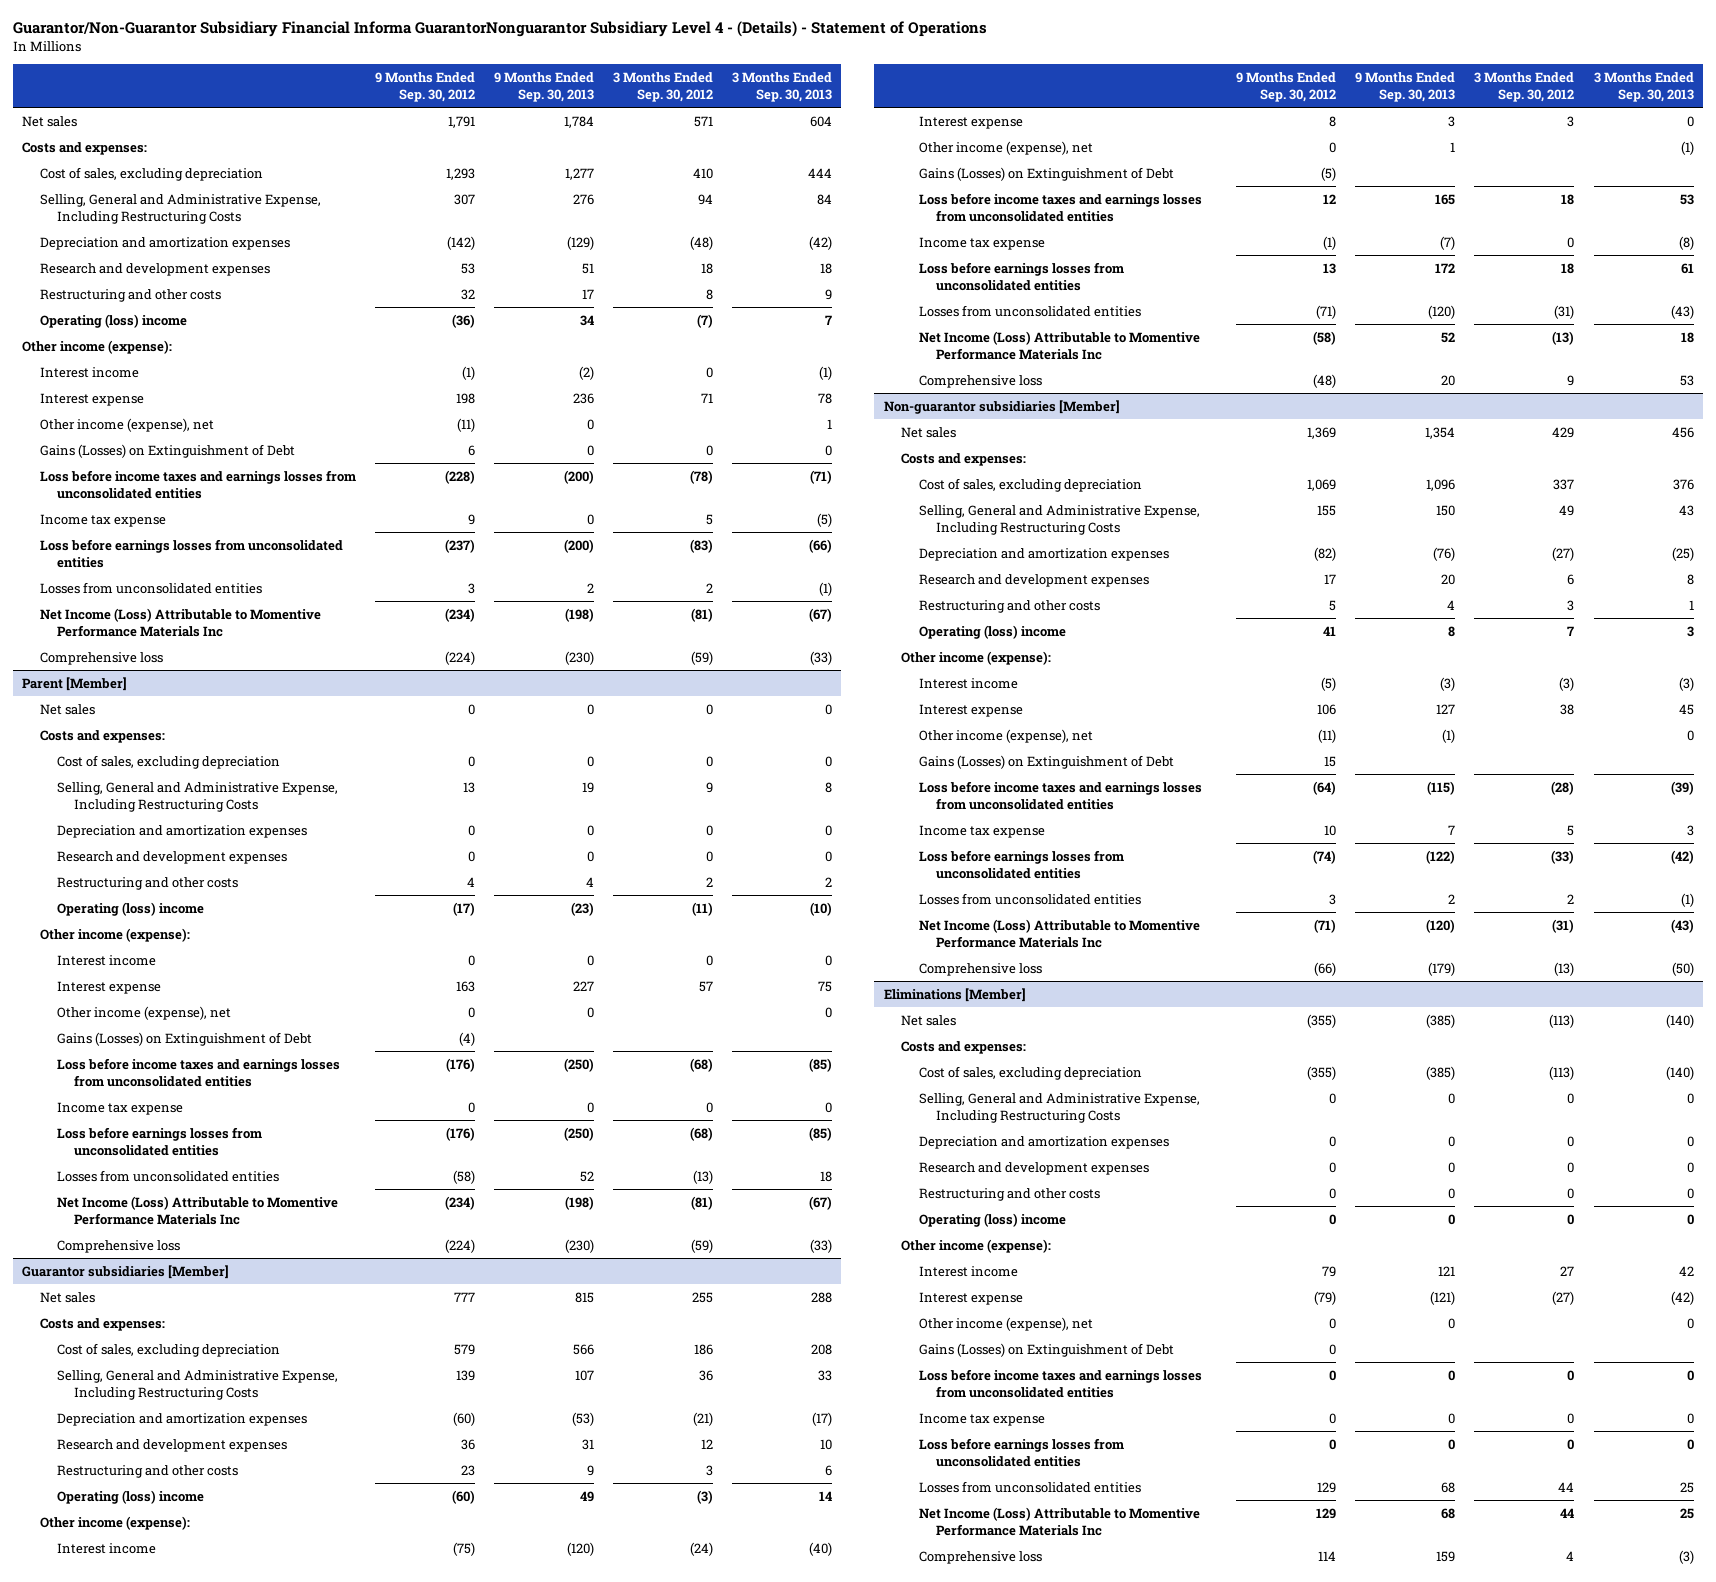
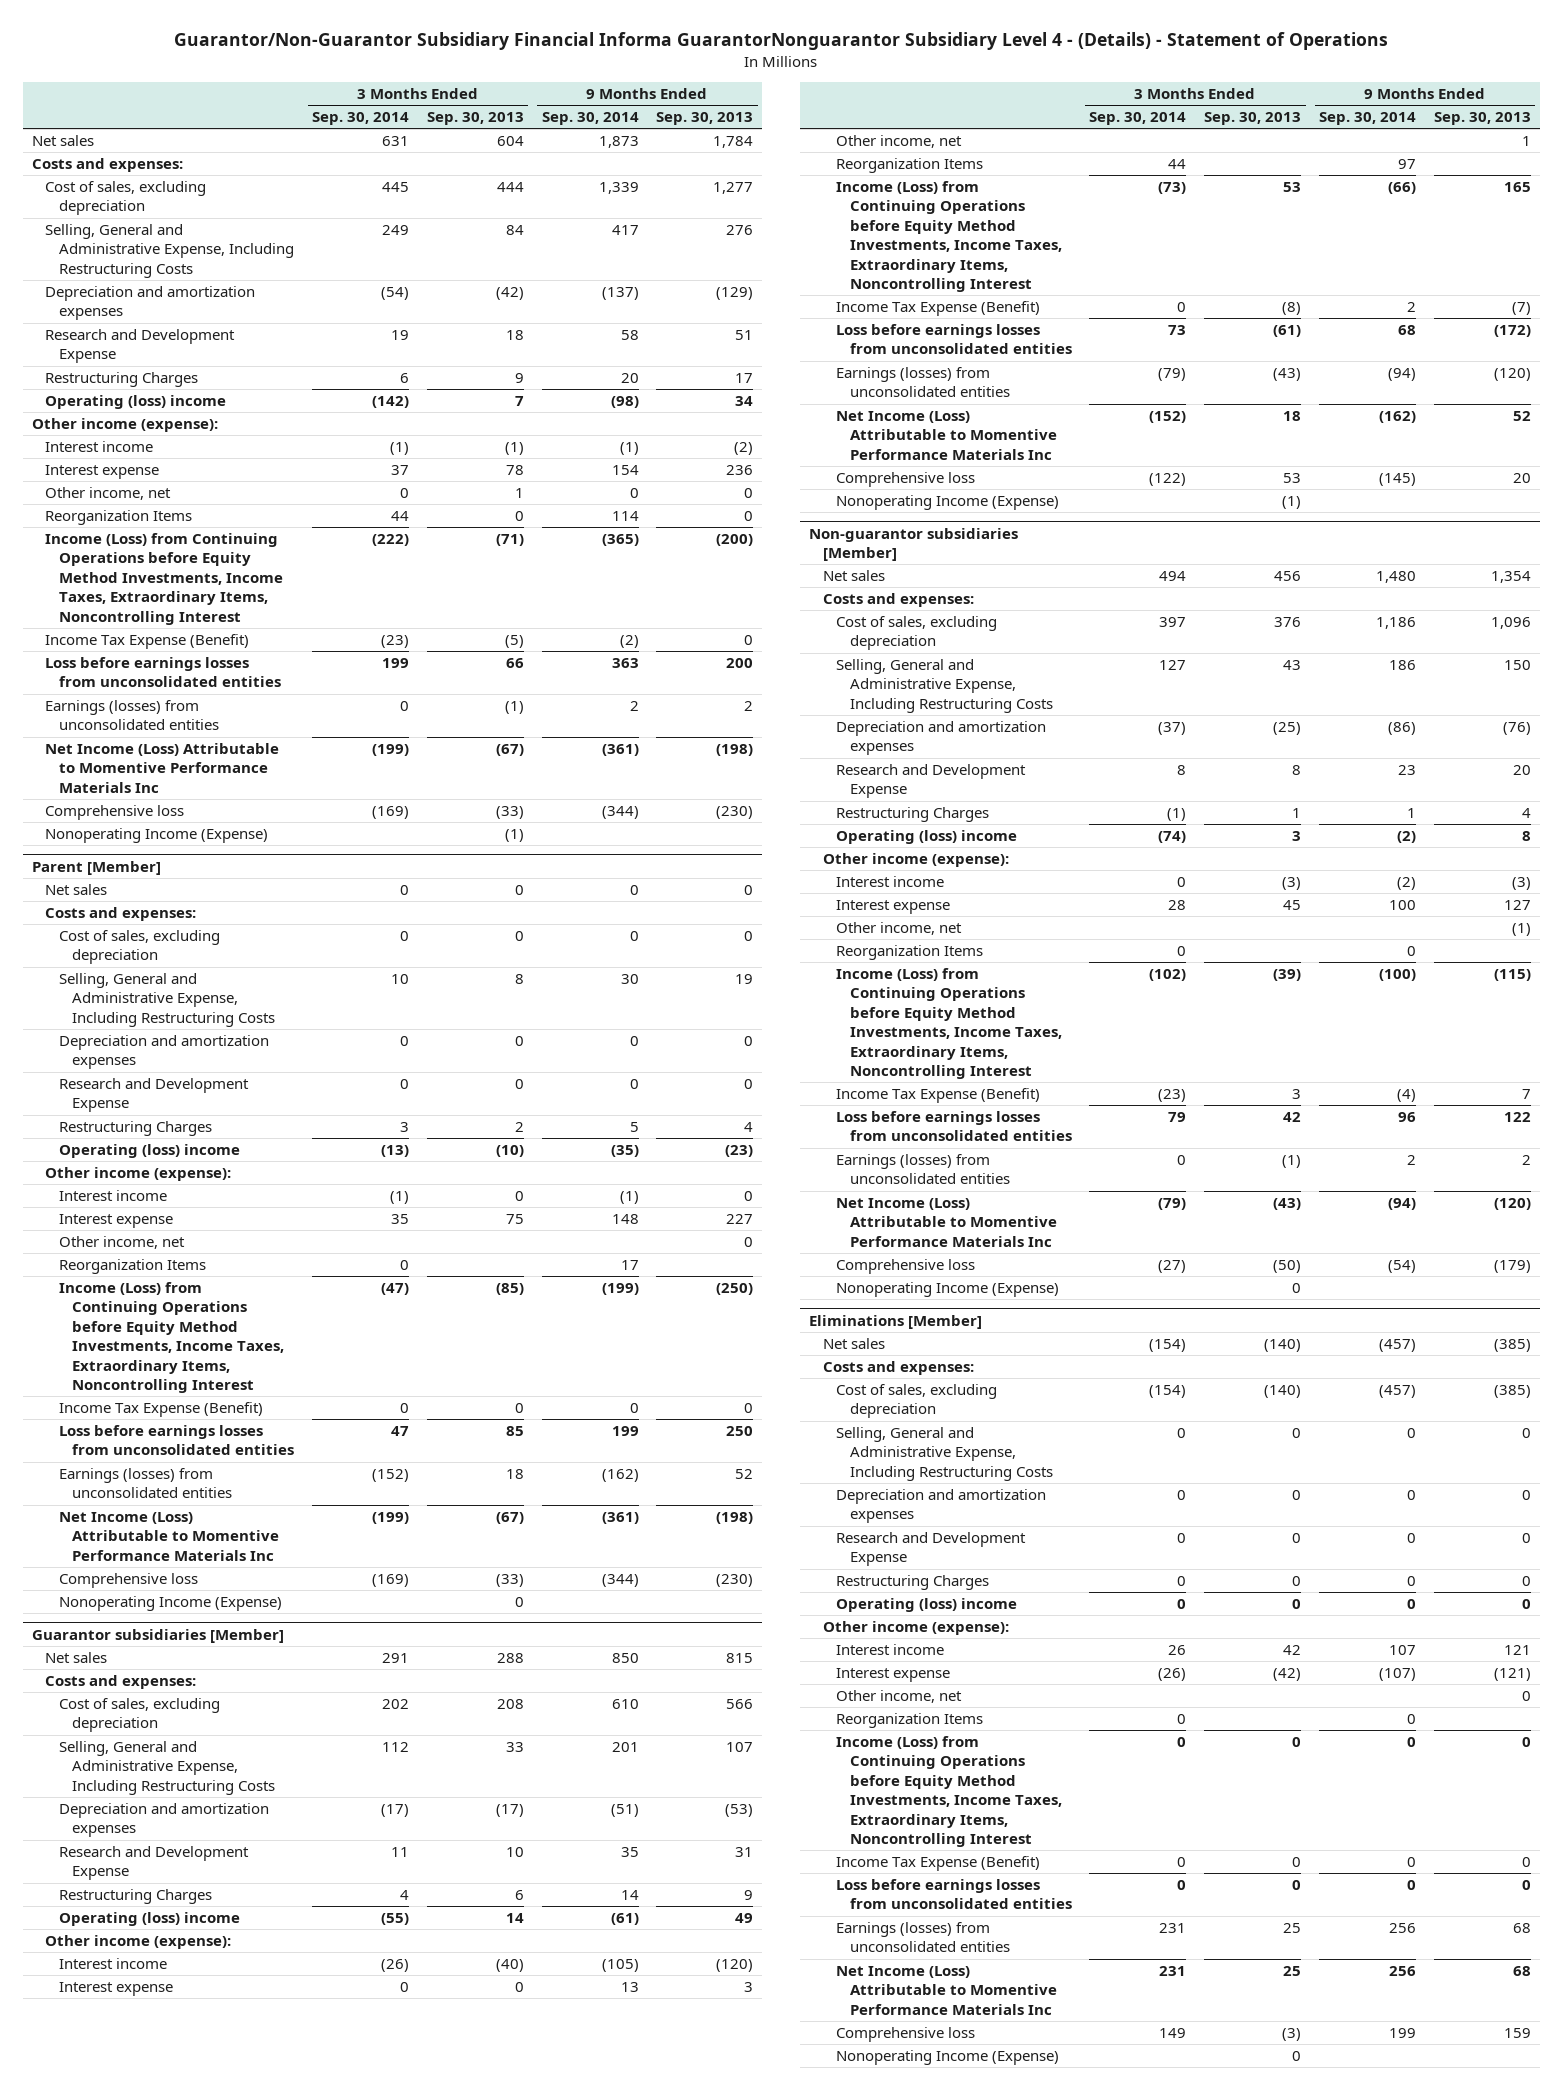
- | 9 Months Ended Sep. 30, 2012 | 9 Months Ended Sep. 30, 2013 | 3 Months Ended Sep. 30, 2012 | 3 Months Ended Sep. 30, 2013
+ | 3 Months Ended Sep. 30, 2014 | 3 Months Ended Sep. 30, 2013 | 9 Months Ended Sep. 30, 2014 | 9 Months Ended Sep. 30, 2013
- Research and development expenses | 53 | 51 | 18 | 18
- Restructuring and other costs | 32 | 17 | 8 | 9
+ Research and Development Expense | 19 | 18 | 58 | 51
+ Restructuring Charges | 6 | 9 | 20 | 17
- Other income (expense), net | (11) | 0 | | 1
- Gains (Losses) on Extinguishment of Debt | 6 | 0 | 0 | 0
- Loss before income taxes and earnings losses from unconsolidated entities | (228) | (200) | (78) | (71)
- Income tax expense | 9 | 0 | 5 | (5)
- Loss before earnings losses from unconsolidated entities | (237) | (200) | (83) | (66)
- Losses from unconsolidated entities | 3 | 2 | 2 | (1)
+ Other income, net | 0 | 1 | 0 | 0
+ Reorganization Items | 44 | 0 | 114 | 0
+ Income (Loss) from Continuing Operations before Equity Method Investments, Income Taxes, Extraordinary Items, Noncontrolling Interest | (222) | (71) | (365) | (200)
+ Income Tax Expense (Benefit) | (23) | (5) | (2) | 0
+ Loss before earnings losses from unconsolidated entities | 199 | 66 | 363 | 200
+ Earnings (losses) from unconsolidated entities | 0 | (1) | 2 | 2
+ Nonoperating Income (Expense) | | (1) | |
@ Parent [Member]
- Research and development expenses | 0 | 0 | 0 | 0
- Restructuring and other costs | 4 | 4 | 2 | 2
+ Research and Development Expense | 0 | 0 | 0 | 0
+ Restructuring Charges | 3 | 2 | 5 | 4
- Other income (expense), net | 0 | 0 | | 0
- Gains (Losses) on Extinguishment of Debt | (4) | | |
- Loss before income taxes and earnings losses from unconsolidated entities | (176) | (250) | (68) | (85)
- Income tax expense | 0 | 0 | 0 | 0
- Loss before earnings losses from unconsolidated entities | (176) | (250) | (68) | (85)
- Losses from unconsolidated entities | (58) | 52 | (13) | 18
+ Other income, net | | | | 0
+ Reorganization Items | 0 | | 17 |
+ Income (Loss) from Continuing Operations before Equity Method Investments, Income Taxes, Extraordinary Items, Noncontrolling Interest | (47) | (85) | (199) | (250)
+ Income Tax Expense (Benefit) | 0 | 0 | 0 | 0
+ Loss before earnings losses from unconsolidated entities | 47 | 85 | 199 | 250
+ Earnings (losses) from unconsolidated entities | (152) | 18 | (162) | 52
+ Nonoperating Income (Expense) | | 0 | |
@ Guarantor subsidiaries [Member]
- Research and development expenses | 36 | 31 | 12 | 10
- Restructuring and other costs | 23 | 9 | 3 | 6
+ Research and Development Expense | 11 | 10 | 35 | 31
+ Restructuring Charges | 4 | 6 | 14 | 9
- Other income (expense), net | 0 | 1 | | (1)
- Gains (Losses) on Extinguishment of Debt | (5) | | |
- Loss before income taxes and earnings losses from unconsolidated entities | 12 | 165 | 18 | 53
- Income tax expense | (1) | (7) | 0 | (8)
- Loss before earnings losses from unconsolidated entities | 13 | 172 | 18 | 61
- Losses from unconsolidated entities | (71) | (120) | (31) | (43)
+ Other income, net | | | | 1
+ Reorganization Items | 44 | | 97 |
+ Income (Loss) from Continuing Operations before Equity Method Investments, Income Taxes, Extraordinary Items, Noncontrolling Interest | (73) | 53 | (66) | 165
+ Income Tax Expense (Benefit) | 0 | (8) | 2 | (7)
+ Loss before earnings losses from unconsolidated entities | 73 | (61) | 68 | (172)
+ Earnings (losses) from unconsolidated entities | (79) | (43) | (94) | (120)
+ Nonoperating Income (Expense) | | (1) | |
@ Non-guarantor subsidiaries [Member]
- Research and development expenses | 17 | 20 | 6 | 8
- Restructuring and other costs | 5 | 4 | 3 | 1
+ Research and Development Expense | 8 | 8 | 23 | 20
+ Restructuring Charges | (1) | 1 | 1 | 4
- Other income (expense), net | (11) | (1) | | 0
- Gains (Losses) on Extinguishment of Debt | 15 | | |
- Loss before income taxes and earnings losses from unconsolidated entities | (64) | (115) | (28) | (39)
- Income tax expense | 10 | 7 | 5 | 3
- Loss before earnings losses from unconsolidated entities | (74) | (122) | (33) | (42)
- Losses from unconsolidated entities | 3 | 2 | 2 | (1)
+ Other income, net | | | | (1)
+ Reorganization Items | 0 | | 0 |
+ Income (Loss) from Continuing Operations before Equity Method Investments, Income Taxes, Extraordinary Items, Noncontrolling Interest | (102) | (39) | (100) | (115)
+ Income Tax Expense (Benefit) | (23) | 3 | (4) | 7
+ Loss before earnings losses from unconsolidated entities | 79 | 42 | 96 | 122
+ Earnings (losses) from unconsolidated entities | 0 | (1) | 2 | 2
+ Nonoperating Income (Expense) | | 0 | |
@ Eliminations [Member]
- Research and development expenses | 0 | 0 | 0 | 0
- Restructuring and other costs | 0 | 0 | 0 | 0
+ Research and Development Expense | 0 | 0 | 0 | 0
+ Restructuring Charges | 0 | 0 | 0 | 0
- Other income (expense), net | 0 | 0 | | 0
- Gains (Losses) on Extinguishment of Debt | 0 | | |
- Loss before income taxes and earnings losses from unconsolidated entities | 0 | 0 | 0 | 0
- Income tax expense | 0 | 0 | 0 | 0
+ Other income, net | | | | 0
+ Reorganization Items | 0 | | 0 |
+ Income (Loss) from Continuing Operations before Equity Method Investments, Income Taxes, Extraordinary Items, Noncontrolling Interest | 0 | 0 | 0 | 0
+ Income Tax Expense (Benefit) | 0 | 0 | 0 | 0
- Losses from unconsolidated entities | 129 | 68 | 44 | 25
+ Earnings (losses) from unconsolidated entities | 231 | 25 | 256 | 68
+ Nonoperating Income (Expense) | | 0 | |

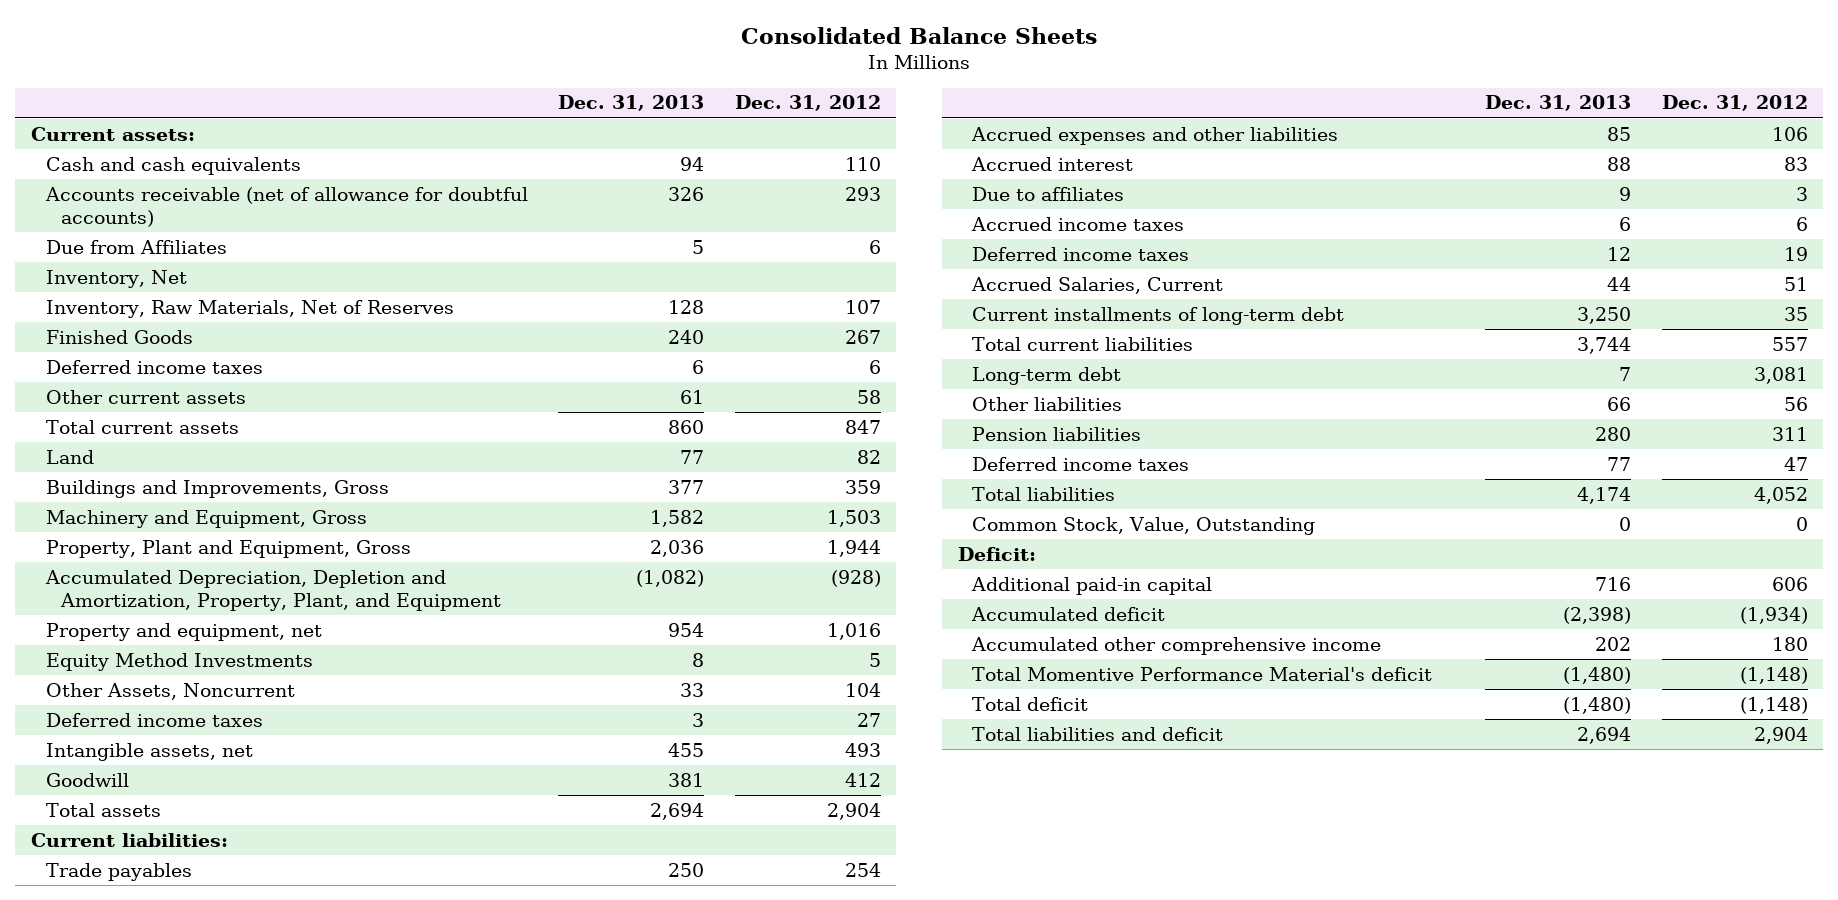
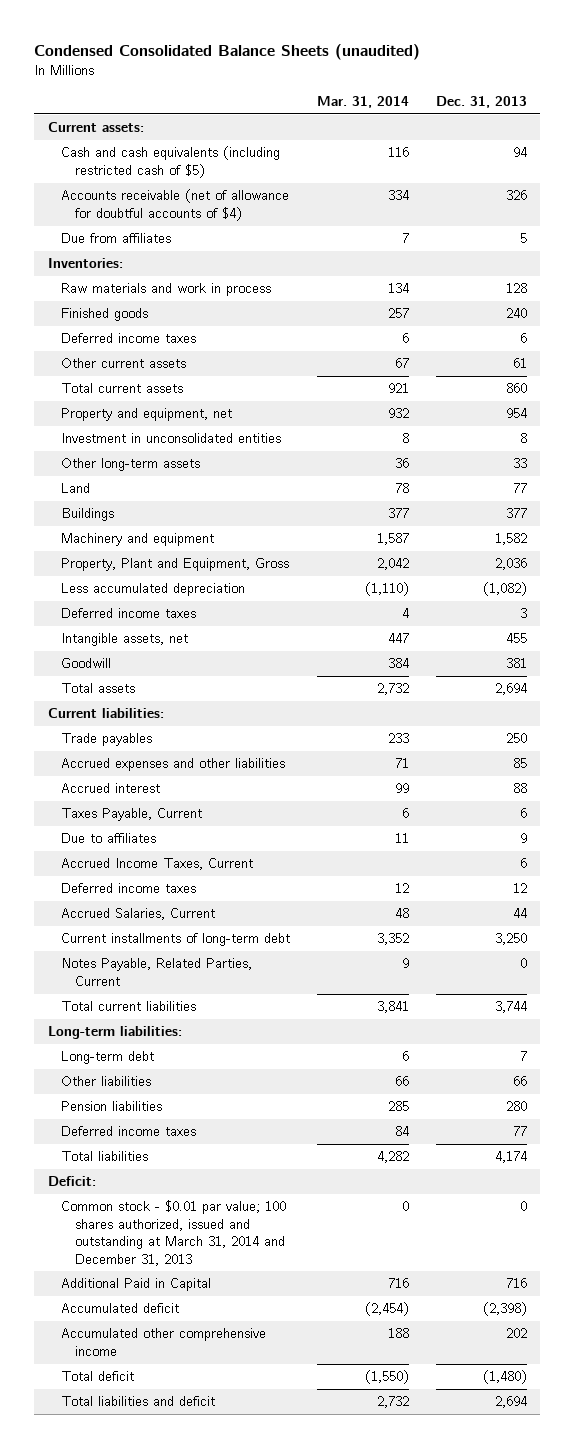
- Consolidated Balance Sheets
+ Condensed Consolidated Balance Sheets (unaudited)
- | Dec. 31, 2013 | Dec. 31, 2012
+ | Mar. 31, 2014 | Dec. 31, 2013
- Cash and cash equivalents | 94 | 110
- Accounts receivable (net of allowance for doubtful accounts) | 326 | 293
- Due from Affiliates | 5 | 6
- Inventory, Net
- Inventory, Raw Materials, Net of Reserves | 128 | 107
- Finished Goods | 240 | 267
+ Cash and cash equivalents (including restricted cash of $5) | 116 | 94
+ Accounts receivable (net of allowance for doubtful accounts of $4) | 334 | 326
+ Due from affiliates | 7 | 5
+ Inventories:
+ Raw materials and work in process | 134 | 128
+ Finished goods | 257 | 240
moved up: Property and equipment, net | 932 | 954
+ Investment in unconsolidated entities | 8 | 8
+ Other long-term assets | 36 | 33
- Buildings and Improvements, Gross | 377 | 359
- Machinery and Equipment, Gross | 1,582 | 1,503
+ Buildings | 377 | 377
+ Machinery and equipment | 1,587 | 1,582
- Accumulated Depreciation, Depletion and Amortization, Property, Plant, and Equipment | (1,082) | (928)
- Equity Method Investments | 8 | 5
- Other Assets, Noncurrent | 33 | 104
+ Less accumulated depreciation | (1,110) | (1,082)
+ Taxes Payable, Current | 6 | 6
- Accrued income taxes | 6 | 6
+ Accrued Income Taxes, Current | | 6
+ Notes Payable, Related Parties, Current | 9 | 0
+ Long-term liabilities:
- Common Stock, Value, Outstanding | 0 | 0
- Additional paid-in capital | 716 | 606
+ Common stock - $0.01 par value; 100 shares authorized, issued and outstanding at March 31, 2014 and December 31, 2013 | 0 | 0
+ Additional Paid in Capital | 716 | 716
- Total Momentive Performance Material's deficit | (1,480) | (1,148)

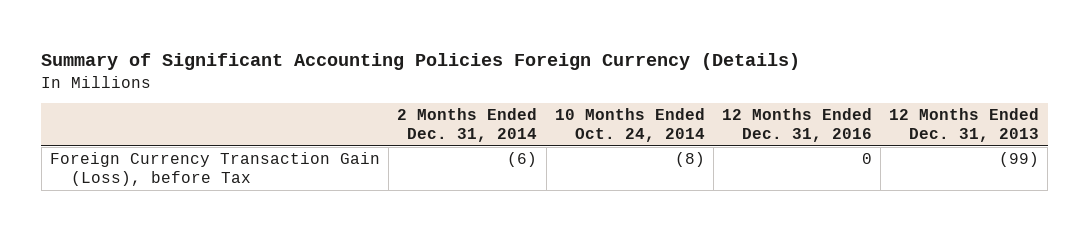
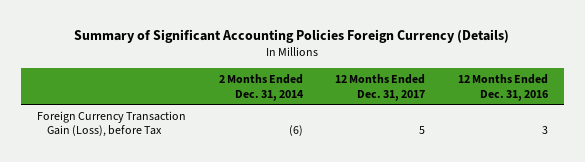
- | 2 Months Ended Dec. 31, 2014 | 10 Months Ended Oct. 24, 2014 | 12 Months Ended Dec. 31, 2016 | 12 Months Ended Dec. 31, 2013
+ | 2 Months Ended Dec. 31, 2014 | 12 Months Ended Dec. 31, 2017 | 12 Months Ended Dec. 31, 2016
- Foreign Currency Transaction Gain (Loss), before Tax | (6) | (8) | 0 | (99)
+ Foreign Currency Transaction Gain (Loss), before Tax | (6) | 5 | 3

